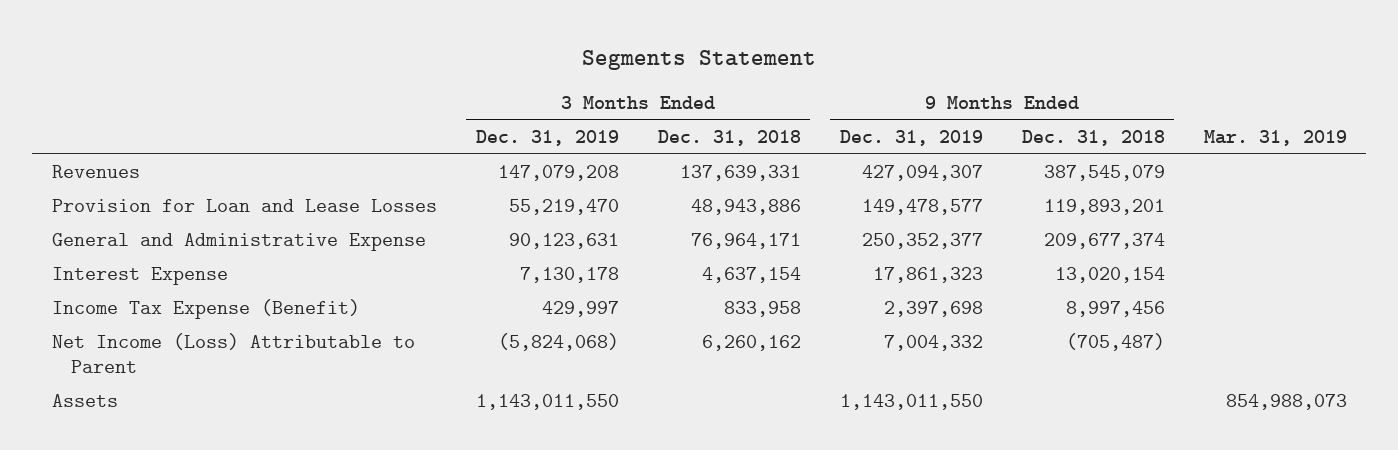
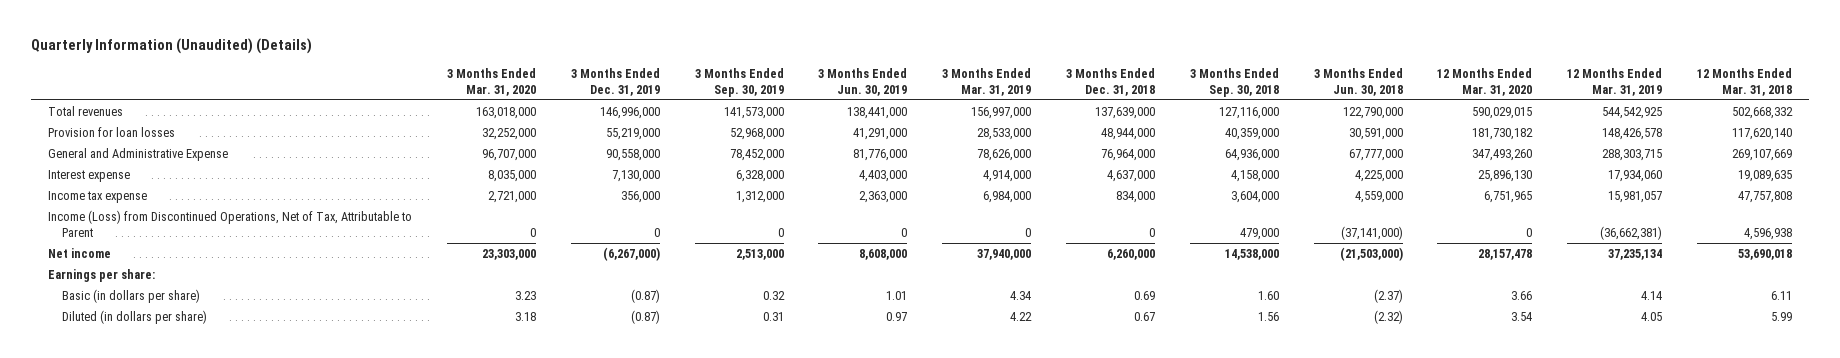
- Segments Statement
+ Quarterly Information (Unaudited) (Details)
- | 3 Months Ended Dec. 31, 2019 | 3 Months Ended Dec. 31, 2018 | 9 Months Ended Dec. 31, 2019 | 9 Months Ended Dec. 31, 2018 | Mar. 31, 2019
+ | 3 Months Ended Mar. 31, 2020 | 3 Months Ended Dec. 31, 2019 | 3 Months Ended Sep. 30, 2019 | 3 Months Ended Jun. 30, 2019 | 3 Months Ended Mar. 31, 2019 | 3 Months Ended Dec. 31, 2018 | 3 Months Ended Sep. 30, 2018 | 3 Months Ended Jun. 30, 2018 | 12 Months Ended Mar. 31, 2020 | 12 Months Ended Mar. 31, 2019 | 12 Months Ended Mar. 31, 2018
- Revenues | 147,079,208 | 137,639,331 | 427,094,307 | 387,545,079 |
- Provision for Loan and Lease Losses | 55,219,470 | 48,943,886 | 149,478,577 | 119,893,201 |
- General and Administrative Expense | 90,123,631 | 76,964,171 | 250,352,377 | 209,677,374 |
- Interest Expense | 7,130,178 | 4,637,154 | 17,861,323 | 13,020,154 |
- Income Tax Expense (Benefit) | 429,997 | 833,958 | 2,397,698 | 8,997,456 |
- Net Income (Loss) Attributable to Parent | (5,824,068) | 6,260,162 | 7,004,332 | (705,487) |
- Assets | 1,143,011,550 | | 1,143,011,550 | | 854,988,073
+ Total revenues | 163,018,000 | 146,996,000 | 141,573,000 | 138,441,000 | 156,997,000 | 137,639,000 | 127,116,000 | 122,790,000 | 590,029,015 | 544,542,925 | 502,668,332
+ Provision for loan losses | 32,252,000 | 55,219,000 | 52,968,000 | 41,291,000 | 28,533,000 | 48,944,000 | 40,359,000 | 30,591,000 | 181,730,182 | 148,426,578 | 117,620,140
+ General and Administrative Expense | 96,707,000 | 90,558,000 | 78,452,000 | 81,776,000 | 78,626,000 | 76,964,000 | 64,936,000 | 67,777,000 | 347,493,260 | 288,303,715 | 269,107,669
+ Interest expense | 8,035,000 | 7,130,000 | 6,328,000 | 4,403,000 | 4,914,000 | 4,637,000 | 4,158,000 | 4,225,000 | 25,896,130 | 17,934,060 | 19,089,635
+ Income tax expense | 2,721,000 | 356,000 | 1,312,000 | 2,363,000 | 6,984,000 | 834,000 | 3,604,000 | 4,559,000 | 6,751,965 | 15,981,057 | 47,757,808
+ Income (Loss) from Discontinued Operations, Net of Tax, Attributable to Parent | 0 | 0 | 0 | 0 | 0 | 0 | 479,000 | (37,141,000) | 0 | (36,662,381) | 4,596,938
+ Net income | 23,303,000 | (6,267,000) | 2,513,000 | 8,608,000 | 37,940,000 | 6,260,000 | 14,538,000 | (21,503,000) | 28,157,478 | 37,235,134 | 53,690,018
+ Earnings per share:
+ Basic (in dollars per share) | 3.23 | (0.87) | 0.32 | 1.01 | 4.34 | 0.69 | 1.60 | (2.37) | 3.66 | 4.14 | 6.11
+ Diluted (in dollars per share) | 3.18 | (0.87) | 0.31 | 0.97 | 4.22 | 0.67 | 1.56 | (2.32) | 3.54 | 4.05 | 5.99

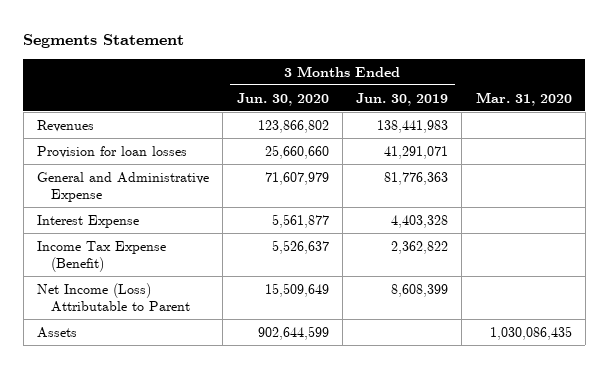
- Quarterly Information (Unaudited) (Details)
+ Segments Statement
- | 3 Months Ended Mar. 31, 2020 | 3 Months Ended Dec. 31, 2019 | 3 Months Ended Sep. 30, 2019 | 3 Months Ended Jun. 30, 2019 | 3 Months Ended Mar. 31, 2019 | 3 Months Ended Dec. 31, 2018 | 3 Months Ended Sep. 30, 2018 | 3 Months Ended Jun. 30, 2018 | 12 Months Ended Mar. 31, 2020 | 12 Months Ended Mar. 31, 2019 | 12 Months Ended Mar. 31, 2018
+ | 3 Months Ended Jun. 30, 2020 | 3 Months Ended Jun. 30, 2019 | Mar. 31, 2020
- Total revenues | 163,018,000 | 146,996,000 | 141,573,000 | 138,441,000 | 156,997,000 | 137,639,000 | 127,116,000 | 122,790,000 | 590,029,015 | 544,542,925 | 502,668,332
- Provision for loan losses | 32,252,000 | 55,219,000 | 52,968,000 | 41,291,000 | 28,533,000 | 48,944,000 | 40,359,000 | 30,591,000 | 181,730,182 | 148,426,578 | 117,620,140
- General and Administrative Expense | 96,707,000 | 90,558,000 | 78,452,000 | 81,776,000 | 78,626,000 | 76,964,000 | 64,936,000 | 67,777,000 | 347,493,260 | 288,303,715 | 269,107,669
- Interest expense | 8,035,000 | 7,130,000 | 6,328,000 | 4,403,000 | 4,914,000 | 4,637,000 | 4,158,000 | 4,225,000 | 25,896,130 | 17,934,060 | 19,089,635
- Income tax expense | 2,721,000 | 356,000 | 1,312,000 | 2,363,000 | 6,984,000 | 834,000 | 3,604,000 | 4,559,000 | 6,751,965 | 15,981,057 | 47,757,808
- Income (Loss) from Discontinued Operations, Net of Tax, Attributable to Parent | 0 | 0 | 0 | 0 | 0 | 0 | 479,000 | (37,141,000) | 0 | (36,662,381) | 4,596,938
- Net income | 23,303,000 | (6,267,000) | 2,513,000 | 8,608,000 | 37,940,000 | 6,260,000 | 14,538,000 | (21,503,000) | 28,157,478 | 37,235,134 | 53,690,018
- Earnings per share:
- Basic (in dollars per share) | 3.23 | (0.87) | 0.32 | 1.01 | 4.34 | 0.69 | 1.60 | (2.37) | 3.66 | 4.14 | 6.11
- Diluted (in dollars per share) | 3.18 | (0.87) | 0.31 | 0.97 | 4.22 | 0.67 | 1.56 | (2.32) | 3.54 | 4.05 | 5.99
+ Revenues | 123,866,802 | 138,441,983 |
+ Provision for loan losses | 25,660,660 | 41,291,071 |
+ General and Administrative Expense | 71,607,979 | 81,776,363 |
+ Interest Expense | 5,561,877 | 4,403,328 |
+ Income Tax Expense (Benefit) | 5,526,637 | 2,362,822 |
+ Net Income (Loss) Attributable to Parent | 15,509,649 | 8,608,399 |
+ Assets | 902,644,599 | | 1,030,086,435

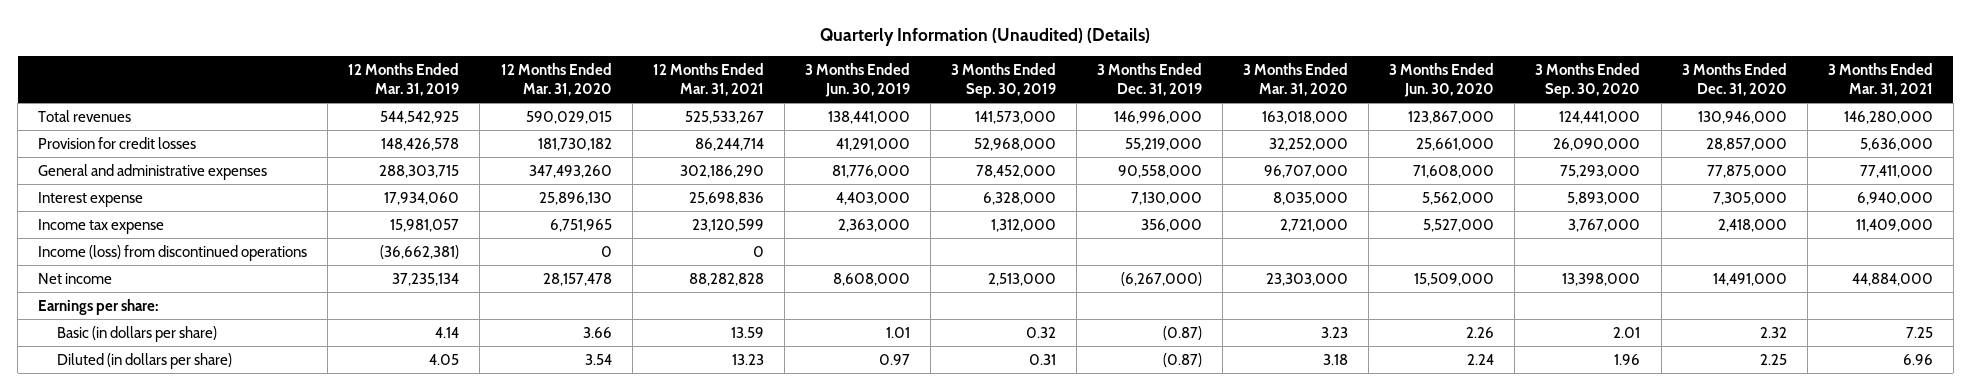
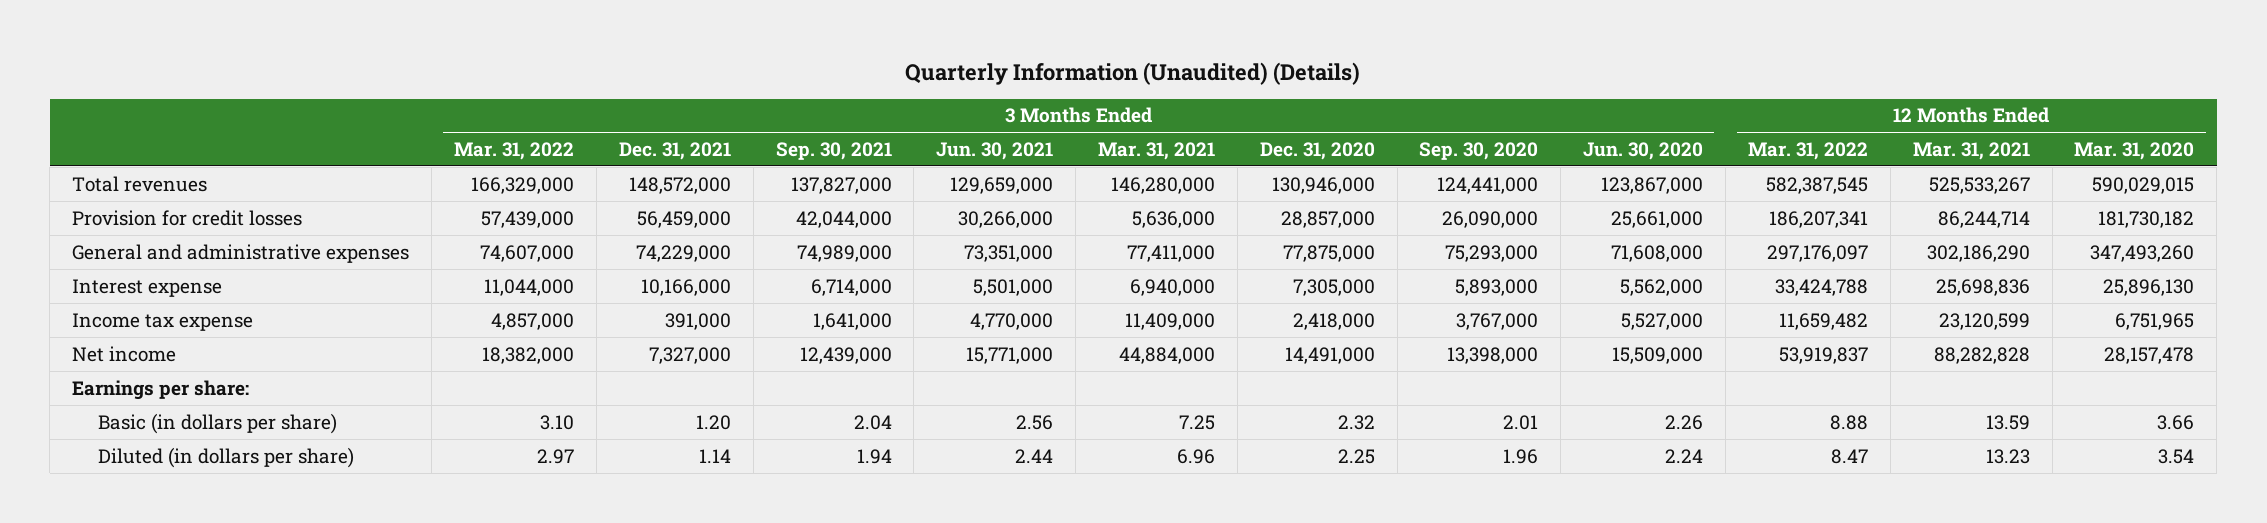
- | 12 Months Ended Mar. 31, 2019 | 12 Months Ended Mar. 31, 2020 | 12 Months Ended Mar. 31, 2021 | 3 Months Ended Jun. 30, 2019 | 3 Months Ended Sep. 30, 2019 | 3 Months Ended Dec. 31, 2019 | 3 Months Ended Mar. 31, 2020 | 3 Months Ended Jun. 30, 2020 | 3 Months Ended Sep. 30, 2020 | 3 Months Ended Dec. 31, 2020 | 3 Months Ended Mar. 31, 2021
+ | 3 Months Ended Mar. 31, 2022 | 3 Months Ended Dec. 31, 2021 | 3 Months Ended Sep. 30, 2021 | 3 Months Ended Jun. 30, 2021 | 3 Months Ended Mar. 31, 2021 | 3 Months Ended Dec. 31, 2020 | 3 Months Ended Sep. 30, 2020 | 3 Months Ended Jun. 30, 2020 | 12 Months Ended Mar. 31, 2022 | 12 Months Ended Mar. 31, 2021 | 12 Months Ended Mar. 31, 2020
- Income (loss) from discontinued operations | (36,662,381) | 0 | 0 | | | | | | | |

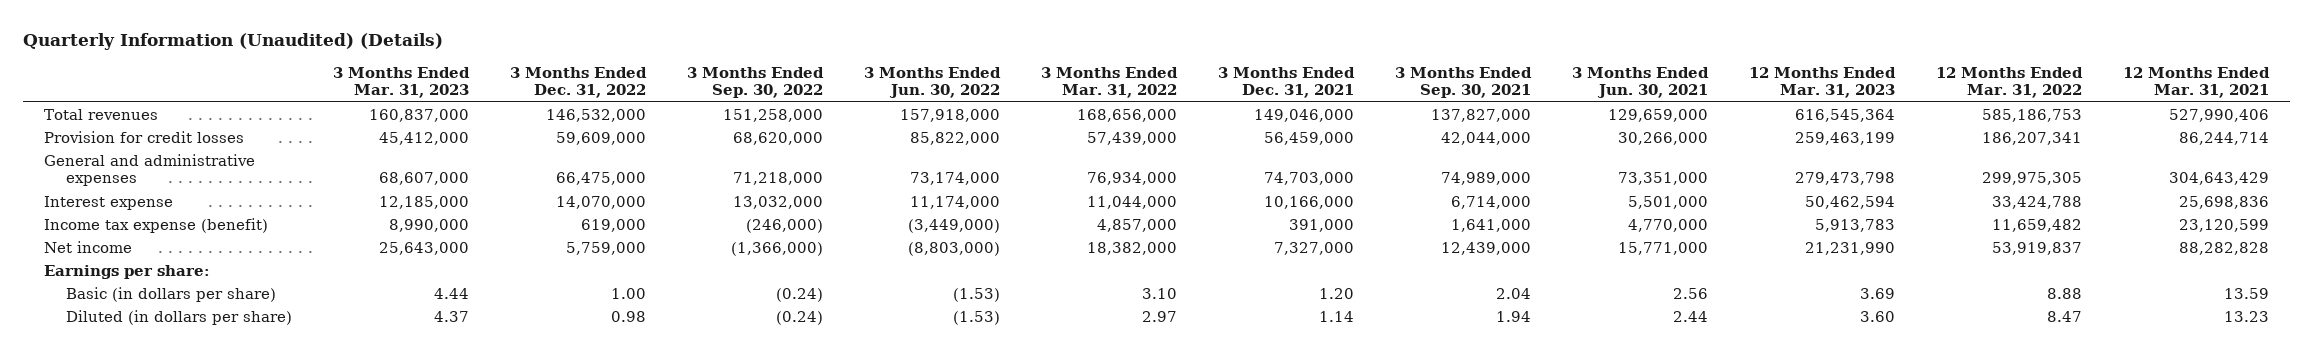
- | 3 Months Ended Mar. 31, 2022 | 3 Months Ended Dec. 31, 2021 | 3 Months Ended Sep. 30, 2021 | 3 Months Ended Jun. 30, 2021 | 3 Months Ended Mar. 31, 2021 | 3 Months Ended Dec. 31, 2020 | 3 Months Ended Sep. 30, 2020 | 3 Months Ended Jun. 30, 2020 | 12 Months Ended Mar. 31, 2022 | 12 Months Ended Mar. 31, 2021 | 12 Months Ended Mar. 31, 2020
+ | 3 Months Ended Mar. 31, 2023 | 3 Months Ended Dec. 31, 2022 | 3 Months Ended Sep. 30, 2022 | 3 Months Ended Jun. 30, 2022 | 3 Months Ended Mar. 31, 2022 | 3 Months Ended Dec. 31, 2021 | 3 Months Ended Sep. 30, 2021 | 3 Months Ended Jun. 30, 2021 | 12 Months Ended Mar. 31, 2023 | 12 Months Ended Mar. 31, 2022 | 12 Months Ended Mar. 31, 2021
- Total revenues | 166,329,000 | 148,572,000 | 137,827,000 | 129,659,000 | 146,280,000 | 130,946,000 | 124,441,000 | 123,867,000 | 582,387,545 | 525,533,267 | 590,029,015
+ Total revenues | 160,837,000 | 146,532,000 | 151,258,000 | 157,918,000 | 168,656,000 | 149,046,000 | 137,827,000 | 129,659,000 | 616,545,364 | 585,186,753 | 527,990,406
- General and administrative expenses | 74,607,000 | 74,229,000 | 74,989,000 | 73,351,000 | 77,411,000 | 77,875,000 | 75,293,000 | 71,608,000 | 297,176,097 | 302,186,290 | 347,493,260
+ General and administrative expenses | 68,607,000 | 66,475,000 | 71,218,000 | 73,174,000 | 76,934,000 | 74,703,000 | 74,989,000 | 73,351,000 | 279,473,798 | 299,975,305 | 304,643,429
- Income tax expense | 4,857,000 | 391,000 | 1,641,000 | 4,770,000 | 11,409,000 | 2,418,000 | 3,767,000 | 5,527,000 | 11,659,482 | 23,120,599 | 6,751,965
+ Income tax expense (benefit) | 8,990,000 | 619,000 | (246,000) | (3,449,000) | 4,857,000 | 391,000 | 1,641,000 | 4,770,000 | 5,913,783 | 11,659,482 | 23,120,599

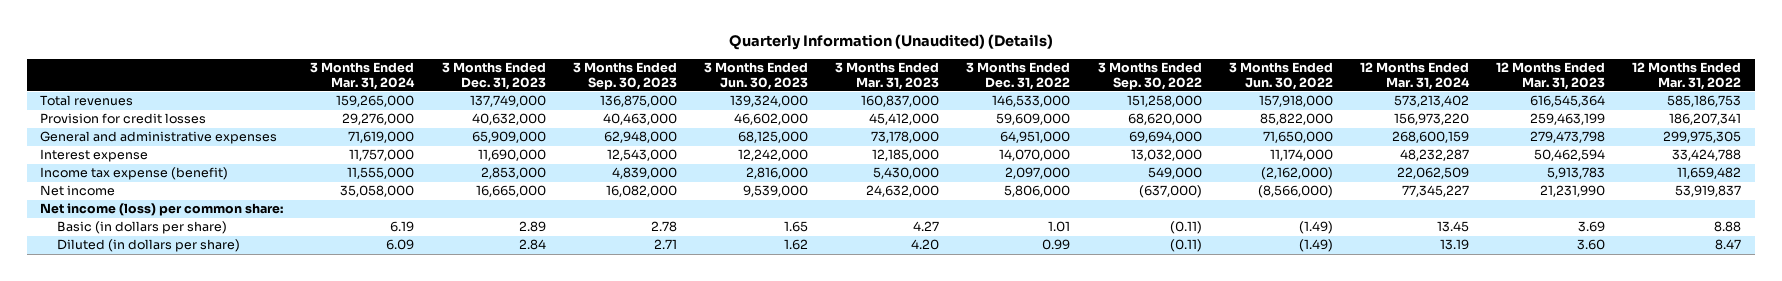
- | 3 Months Ended Mar. 31, 2023 | 3 Months Ended Dec. 31, 2022 | 3 Months Ended Sep. 30, 2022 | 3 Months Ended Jun. 30, 2022 | 3 Months Ended Mar. 31, 2022 | 3 Months Ended Dec. 31, 2021 | 3 Months Ended Sep. 30, 2021 | 3 Months Ended Jun. 30, 2021 | 12 Months Ended Mar. 31, 2023 | 12 Months Ended Mar. 31, 2022 | 12 Months Ended Mar. 31, 2021
+ | 3 Months Ended Mar. 31, 2024 | 3 Months Ended Dec. 31, 2023 | 3 Months Ended Sep. 30, 2023 | 3 Months Ended Jun. 30, 2023 | 3 Months Ended Mar. 31, 2023 | 3 Months Ended Dec. 31, 2022 | 3 Months Ended Sep. 30, 2022 | 3 Months Ended Jun. 30, 2022 | 12 Months Ended Mar. 31, 2024 | 12 Months Ended Mar. 31, 2023 | 12 Months Ended Mar. 31, 2022
- Total revenues | 160,837,000 | 146,532,000 | 151,258,000 | 157,918,000 | 168,656,000 | 149,046,000 | 137,827,000 | 129,659,000 | 616,545,364 | 585,186,753 | 527,990,406
+ Total revenues | 159,265,000 | 137,749,000 | 136,875,000 | 139,324,000 | 160,837,000 | 146,533,000 | 151,258,000 | 157,918,000 | 573,213,402 | 616,545,364 | 585,186,753
- General and administrative expenses | 68,607,000 | 66,475,000 | 71,218,000 | 73,174,000 | 76,934,000 | 74,703,000 | 74,989,000 | 73,351,000 | 279,473,798 | 299,975,305 | 304,643,429
+ General and administrative expenses | 71,619,000 | 65,909,000 | 62,948,000 | 68,125,000 | 73,178,000 | 64,951,000 | 69,694,000 | 71,650,000 | 268,600,159 | 279,473,798 | 299,975,305
- Income tax expense (benefit) | 8,990,000 | 619,000 | (246,000) | (3,449,000) | 4,857,000 | 391,000 | 1,641,000 | 4,770,000 | 5,913,783 | 11,659,482 | 23,120,599
- Net income | 25,643,000 | 5,759,000 | (1,366,000) | (8,803,000) | 18,382,000 | 7,327,000 | 12,439,000 | 15,771,000 | 21,231,990 | 53,919,837 | 88,282,828
- Earnings per share:
- Basic (in dollars per share) | 4.44 | 1.00 | (0.24) | (1.53) | 3.10 | 1.20 | 2.04 | 2.56 | 3.69 | 8.88 | 13.59
- Diluted (in dollars per share) | 4.37 | 0.98 | (0.24) | (1.53) | 2.97 | 1.14 | 1.94 | 2.44 | 3.60 | 8.47 | 13.23
+ Income tax expense (benefit) | 11,555,000 | 2,853,000 | 4,839,000 | 2,816,000 | 5,430,000 | 2,097,000 | 549,000 | (2,162,000) | 22,062,509 | 5,913,783 | 11,659,482
+ Net income | 35,058,000 | 16,665,000 | 16,082,000 | 9,539,000 | 24,632,000 | 5,806,000 | (637,000) | (8,566,000) | 77,345,227 | 21,231,990 | 53,919,837
+ Net income (loss) per common share:
+ Basic (in dollars per share) | 6.19 | 2.89 | 2.78 | 1.65 | 4.27 | 1.01 | (0.11) | (1.49) | 13.45 | 3.69 | 8.88
+ Diluted (in dollars per share) | 6.09 | 2.84 | 2.71 | 1.62 | 4.20 | 0.99 | (0.11) | (1.49) | 13.19 | 3.60 | 8.47

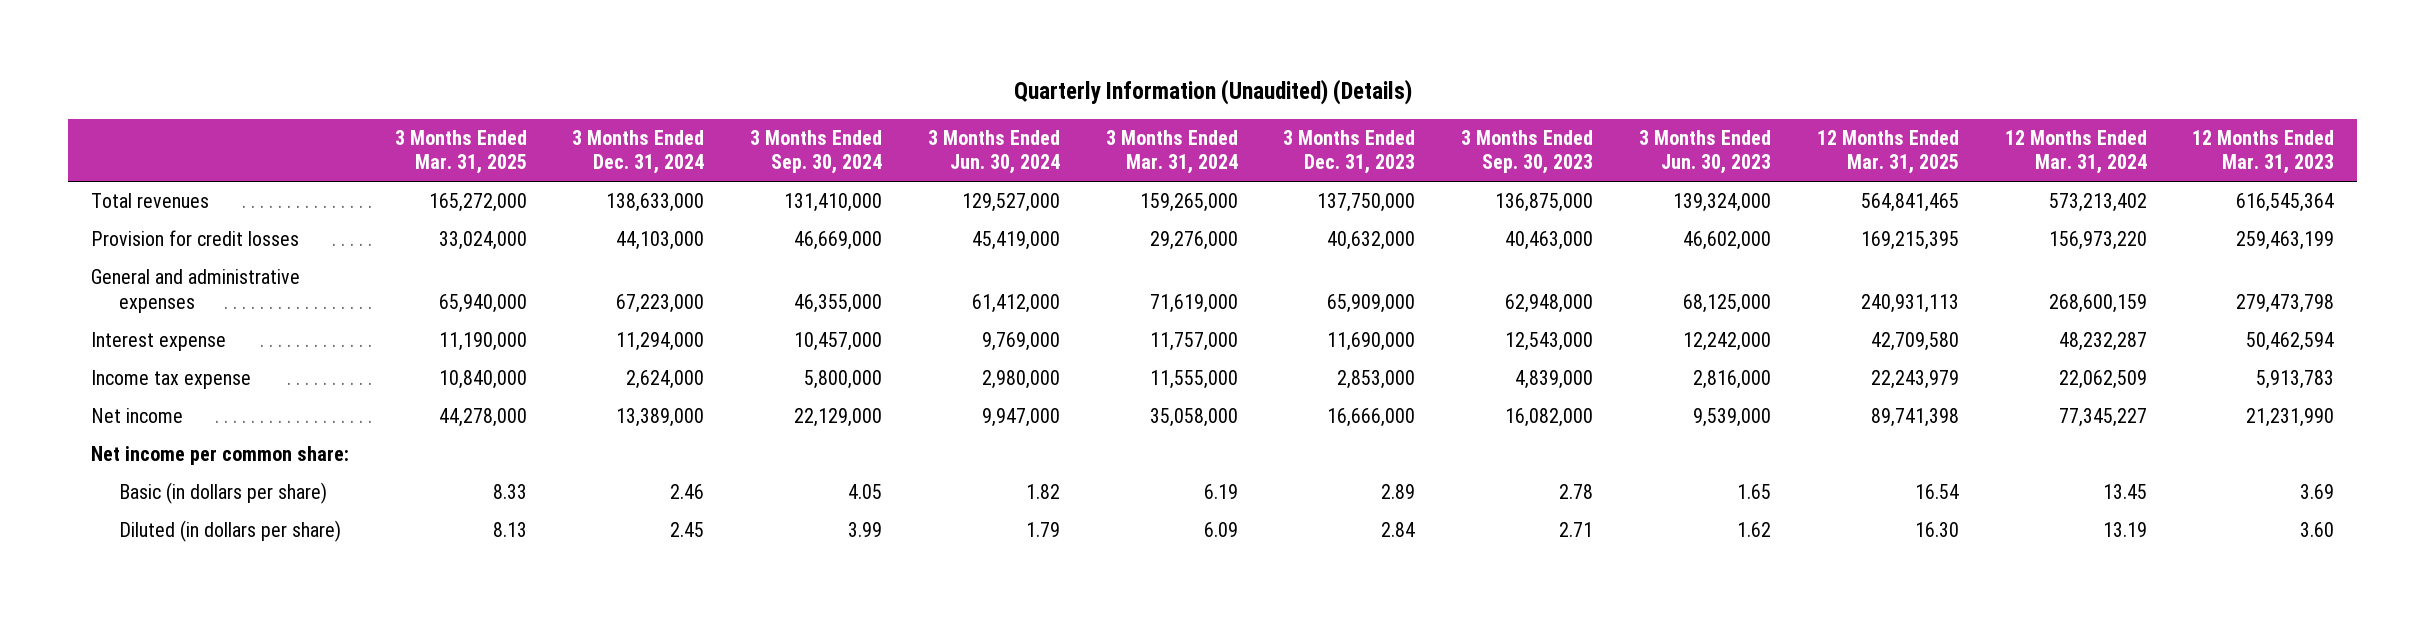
- | 3 Months Ended Mar. 31, 2024 | 3 Months Ended Dec. 31, 2023 | 3 Months Ended Sep. 30, 2023 | 3 Months Ended Jun. 30, 2023 | 3 Months Ended Mar. 31, 2023 | 3 Months Ended Dec. 31, 2022 | 3 Months Ended Sep. 30, 2022 | 3 Months Ended Jun. 30, 2022 | 12 Months Ended Mar. 31, 2024 | 12 Months Ended Mar. 31, 2023 | 12 Months Ended Mar. 31, 2022
+ | 3 Months Ended Mar. 31, 2025 | 3 Months Ended Dec. 31, 2024 | 3 Months Ended Sep. 30, 2024 | 3 Months Ended Jun. 30, 2024 | 3 Months Ended Mar. 31, 2024 | 3 Months Ended Dec. 31, 2023 | 3 Months Ended Sep. 30, 2023 | 3 Months Ended Jun. 30, 2023 | 12 Months Ended Mar. 31, 2025 | 12 Months Ended Mar. 31, 2024 | 12 Months Ended Mar. 31, 2023
- Total revenues | 159,265,000 | 137,749,000 | 136,875,000 | 139,324,000 | 160,837,000 | 146,533,000 | 151,258,000 | 157,918,000 | 573,213,402 | 616,545,364 | 585,186,753
+ Total revenues | 165,272,000 | 138,633,000 | 131,410,000 | 129,527,000 | 159,265,000 | 137,750,000 | 136,875,000 | 139,324,000 | 564,841,465 | 573,213,402 | 616,545,364
- Income tax expense (benefit) | 11,555,000 | 2,853,000 | 4,839,000 | 2,816,000 | 5,430,000 | 2,097,000 | 549,000 | (2,162,000) | 22,062,509 | 5,913,783 | 11,659,482
- Net income | 35,058,000 | 16,665,000 | 16,082,000 | 9,539,000 | 24,632,000 | 5,806,000 | (637,000) | (8,566,000) | 77,345,227 | 21,231,990 | 53,919,837
- Net income (loss) per common share:
+ Income tax expense | 10,840,000 | 2,624,000 | 5,800,000 | 2,980,000 | 11,555,000 | 2,853,000 | 4,839,000 | 2,816,000 | 22,243,979 | 22,062,509 | 5,913,783
+ Net income | 44,278,000 | 13,389,000 | 22,129,000 | 9,947,000 | 35,058,000 | 16,666,000 | 16,082,000 | 9,539,000 | 89,741,398 | 77,345,227 | 21,231,990
+ Net income per common share:

